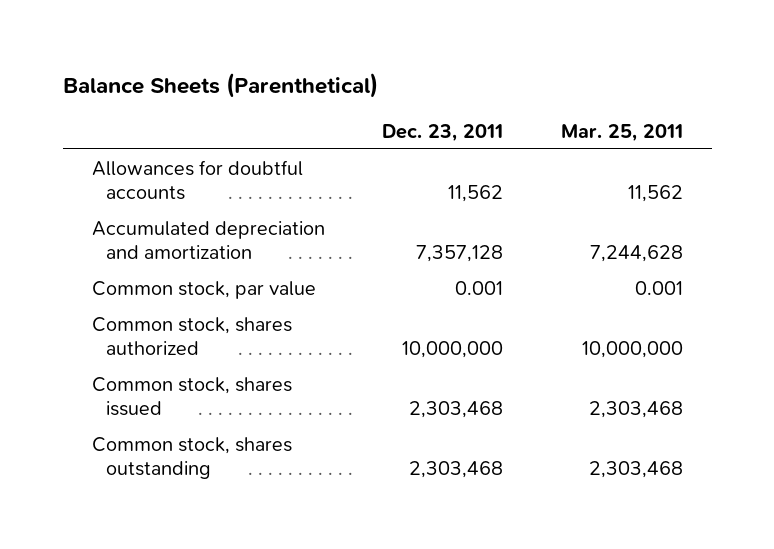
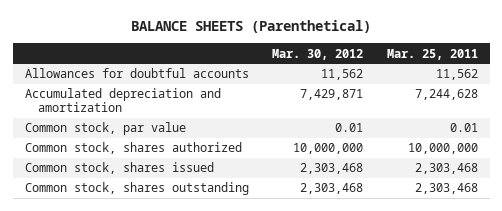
- Balance Sheets (Parenthetical)
+ BALANCE SHEETS (Parenthetical)
- | Dec. 23, 2011 | Mar. 25, 2011
+ | Mar. 30, 2012 | Mar. 25, 2011
- Common stock, par value | 0.001 | 0.001
+ Common stock, par value | 0.01 | 0.01

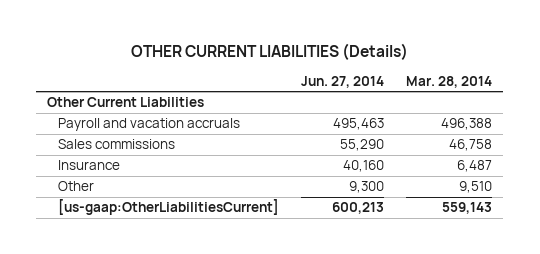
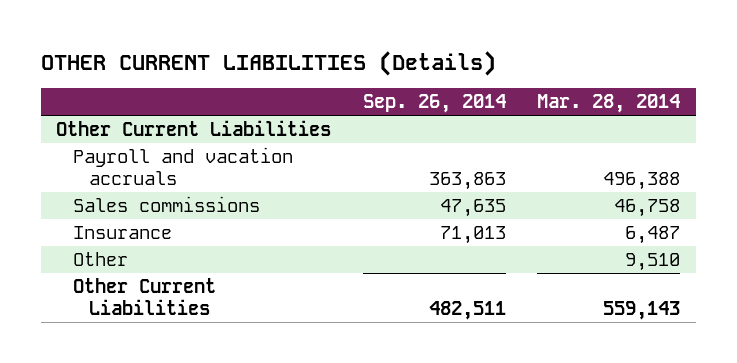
- | Jun. 27, 2014 | Mar. 28, 2014
+ | Sep. 26, 2014 | Mar. 28, 2014
- [us-gaap:OtherLiabilitiesCurrent] | 600,213 | 559,143
+ Other Current Liabilities | 482,511 | 559,143

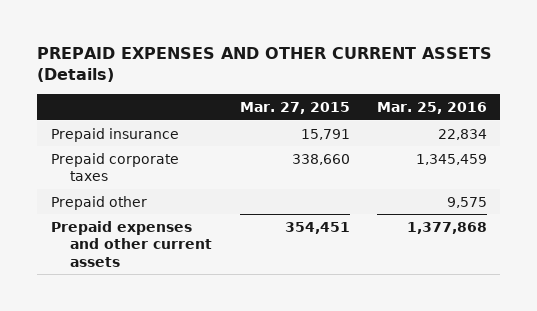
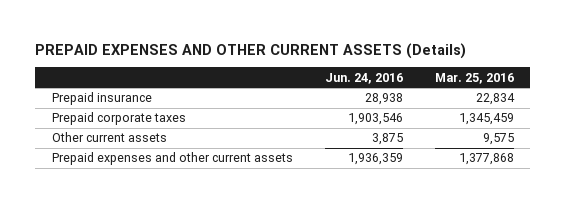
- | Mar. 27, 2015 | Mar. 25, 2016
+ | Jun. 24, 2016 | Mar. 25, 2016
- Prepaid other | | 9,575
+ Other current assets | 3,875 | 9,575

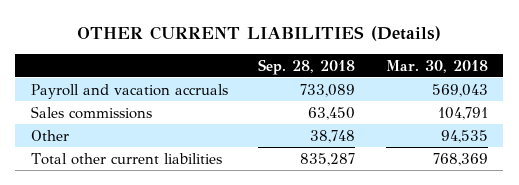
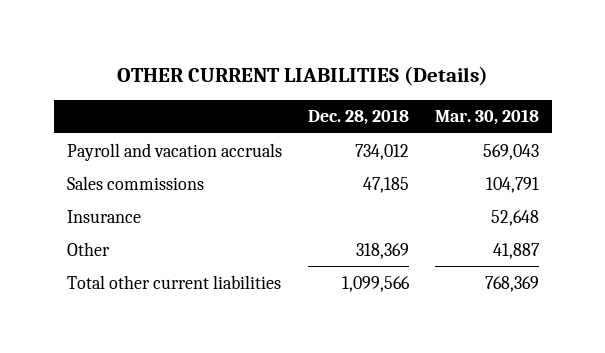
- | Sep. 28, 2018 | Mar. 30, 2018
+ | Dec. 28, 2018 | Mar. 30, 2018
- Other | 38,748 | 94,535
+ Insurance | | 52,648
+ Other | 318,369 | 41,887

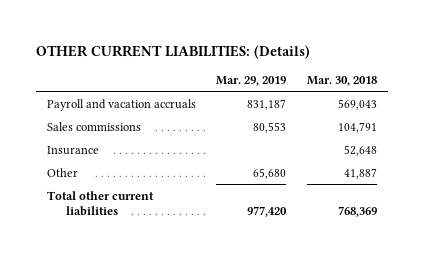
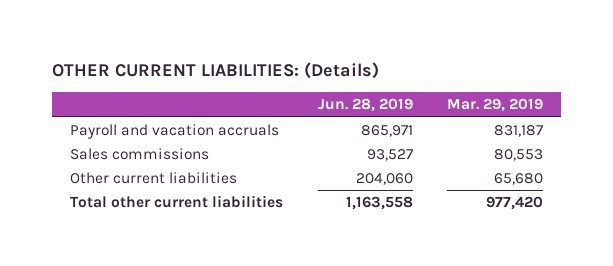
- | Mar. 29, 2019 | Mar. 30, 2018
+ | Jun. 28, 2019 | Mar. 29, 2019
- Insurance | | 52,648
- Other | 65,680 | 41,887
+ Other current liabilities | 204,060 | 65,680

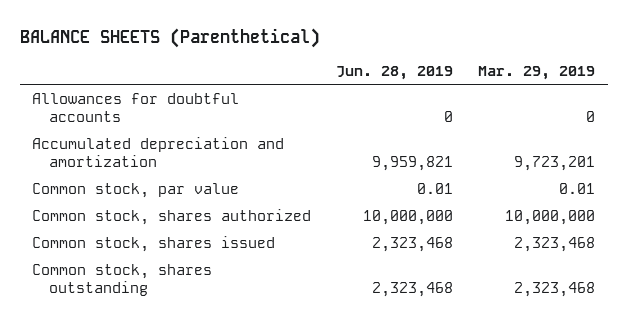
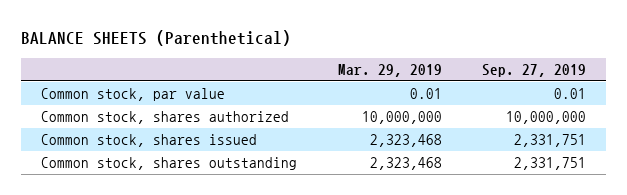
- | Jun. 28, 2019 | Mar. 29, 2019
+ | Mar. 29, 2019 | Sep. 27, 2019
- Allowances for doubtful accounts | 0 | 0
- Accumulated depreciation and amortization | 9,959,821 | 9,723,201

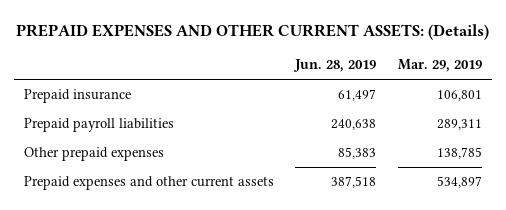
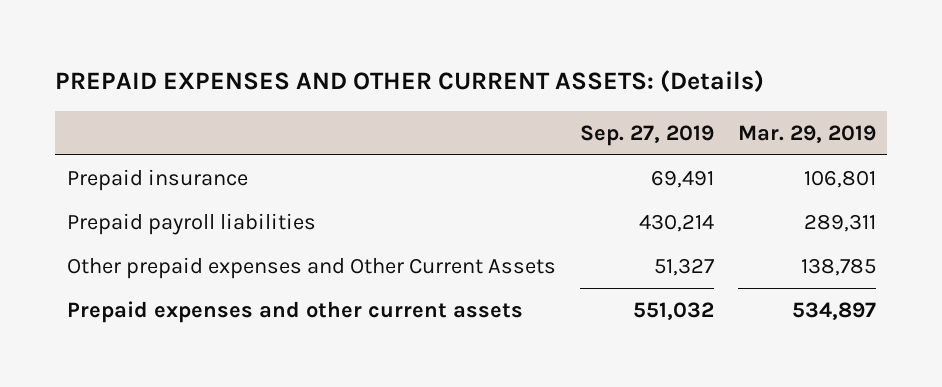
- | Jun. 28, 2019 | Mar. 29, 2019
+ | Sep. 27, 2019 | Mar. 29, 2019
- Other prepaid expenses | 85,383 | 138,785
+ Other prepaid expenses and Other Current Assets | 51,327 | 138,785

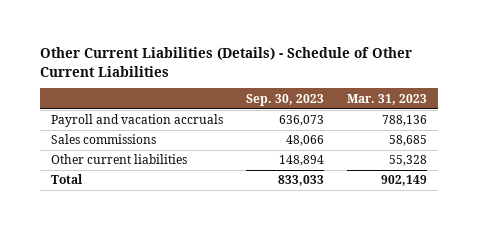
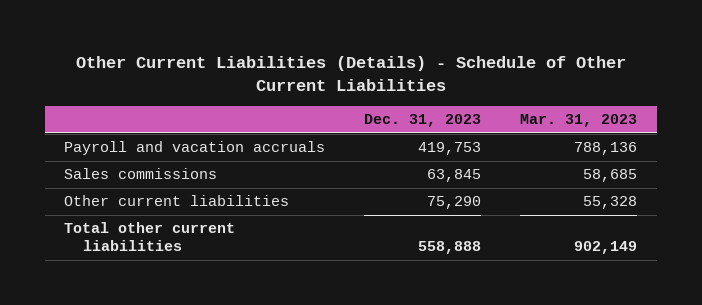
- | Sep. 30, 2023 | Mar. 31, 2023
+ | Dec. 31, 2023 | Mar. 31, 2023
- Total | 833,033 | 902,149
+ Total other current liabilities | 558,888 | 902,149

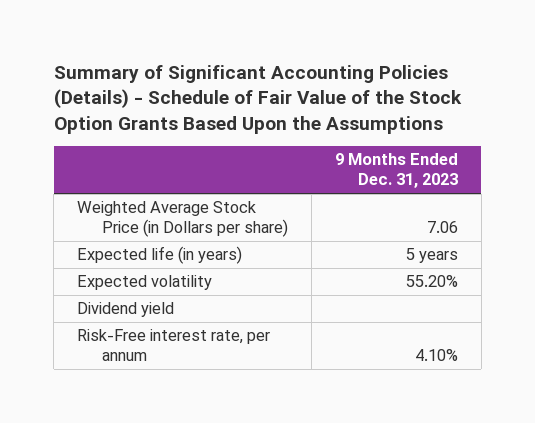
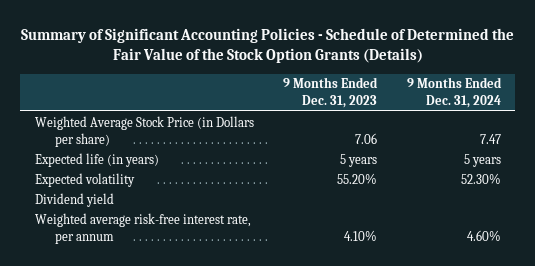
- Summary of Significant Accounting Policies (Details) - Schedule of Fair Value of the Stock Option Grants Based Upon the Assumptions
+ Summary of Significant Accounting Policies - Schedule of Determined the Fair Value of the Stock Option Grants (Details)
- | 9 Months Ended Dec. 31, 2023
+ | 9 Months Ended Dec. 31, 2023 | 9 Months Ended Dec. 31, 2024
- Risk-Free interest rate, per annum | 4.10%
+ Weighted average risk-free interest rate, per annum | 4.10% | 4.60%

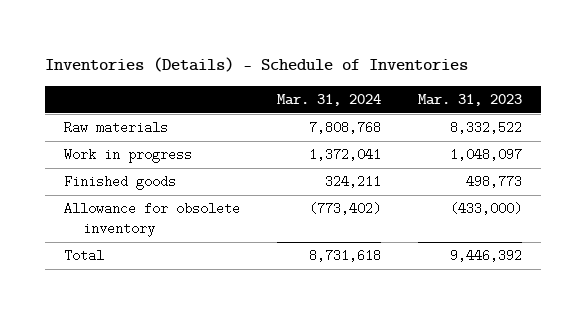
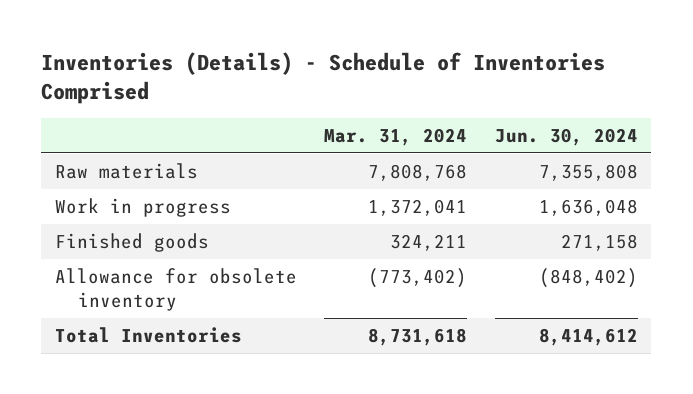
- Inventories (Details) - Schedule of Inventories
+ Inventories (Details) - Schedule of Inventories Comprised
- | Mar. 31, 2024 | Mar. 31, 2023
+ | Mar. 31, 2024 | Jun. 30, 2024
- Total | 8,731,618 | 9,446,392
+ Total Inventories | 8,731,618 | 8,414,612

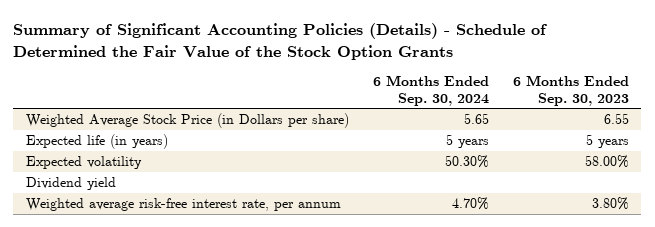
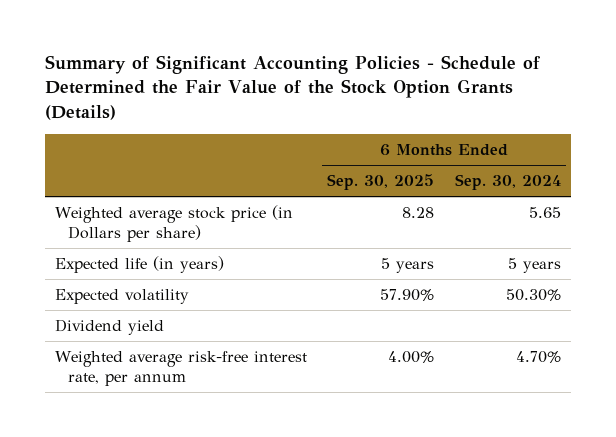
- Summary of Significant Accounting Policies (Details) - Schedule of Determined the Fair Value of the Stock Option Grants
+ Summary of Significant Accounting Policies - Schedule of Determined the Fair Value of the Stock Option Grants (Details)
- | 6 Months Ended Sep. 30, 2024 | 6 Months Ended Sep. 30, 2023
+ | 6 Months Ended Sep. 30, 2025 | 6 Months Ended Sep. 30, 2024
- Weighted Average Stock Price (in Dollars per share) | 5.65 | 6.55
+ Weighted average stock price (in Dollars per share) | 8.28 | 5.65

